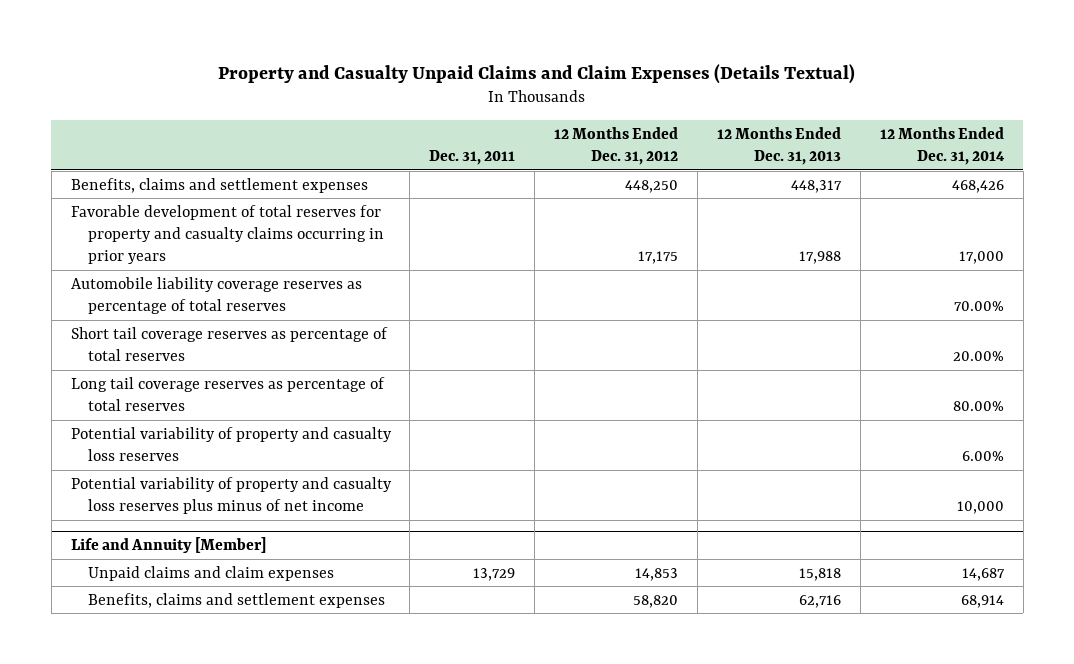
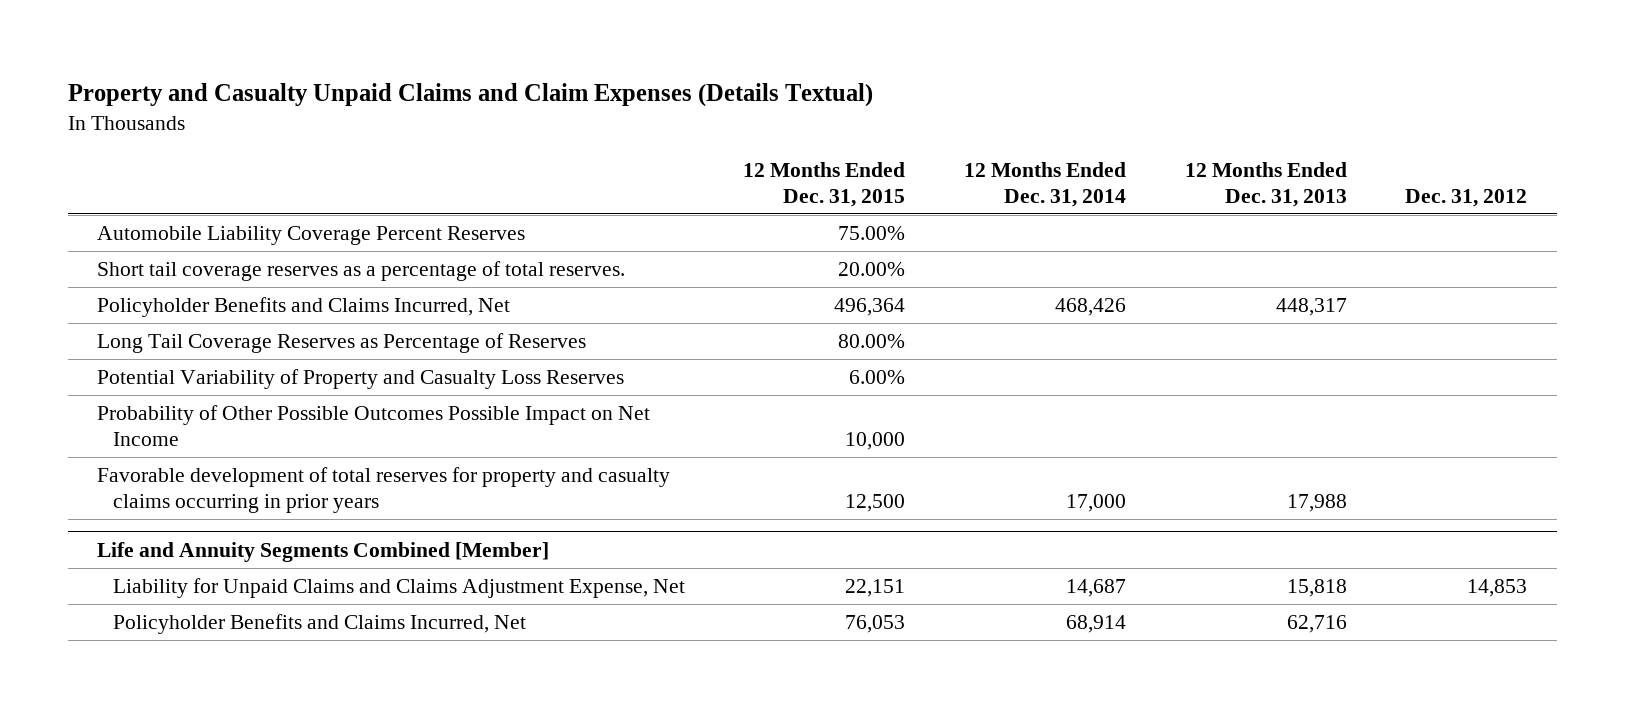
- | Dec. 31, 2011 | 12 Months Ended Dec. 31, 2012 | 12 Months Ended Dec. 31, 2013 | 12 Months Ended Dec. 31, 2014
+ | 12 Months Ended Dec. 31, 2015 | 12 Months Ended Dec. 31, 2014 | 12 Months Ended Dec. 31, 2013 | Dec. 31, 2012
- Benefits, claims and settlement expenses | | 448,250 | 448,317 | 468,426
+ Automobile Liability Coverage Percent Reserves | 75.00% | | |
+ Short tail coverage reserves as a percentage of total reserves. | 20.00% | | |
+ Policyholder Benefits and Claims Incurred, Net | 496,364 | 468,426 | 448,317 |
+ Long Tail Coverage Reserves as Percentage of Reserves | 80.00% | | |
+ Potential Variability of Property and Casualty Loss Reserves | 6.00% | | |
+ Probability of Other Possible Outcomes Possible Impact on Net Income | 10,000 | | |
- Automobile liability coverage reserves as percentage of total reserves | | | | 70.00%
- Short tail coverage reserves as percentage of total reserves | | | | 20.00%
- Long tail coverage reserves as percentage of total reserves | | | | 80.00%
- Potential variability of property and casualty loss reserves | | | | 6.00%
- Potential variability of property and casualty loss reserves plus minus of net income | | | | 10,000
- Life and Annuity [Member]
- Unpaid claims and claim expenses | 13,729 | 14,853 | 15,818 | 14,687
- Benefits, claims and settlement expenses | | 58,820 | 62,716 | 68,914
+ Life and Annuity Segments Combined [Member]
+ Liability for Unpaid Claims and Claims Adjustment Expense, Net | 22,151 | 14,687 | 15,818 | 14,853
+ Policyholder Benefits and Claims Incurred, Net | 76,053 | 68,914 | 62,716 |

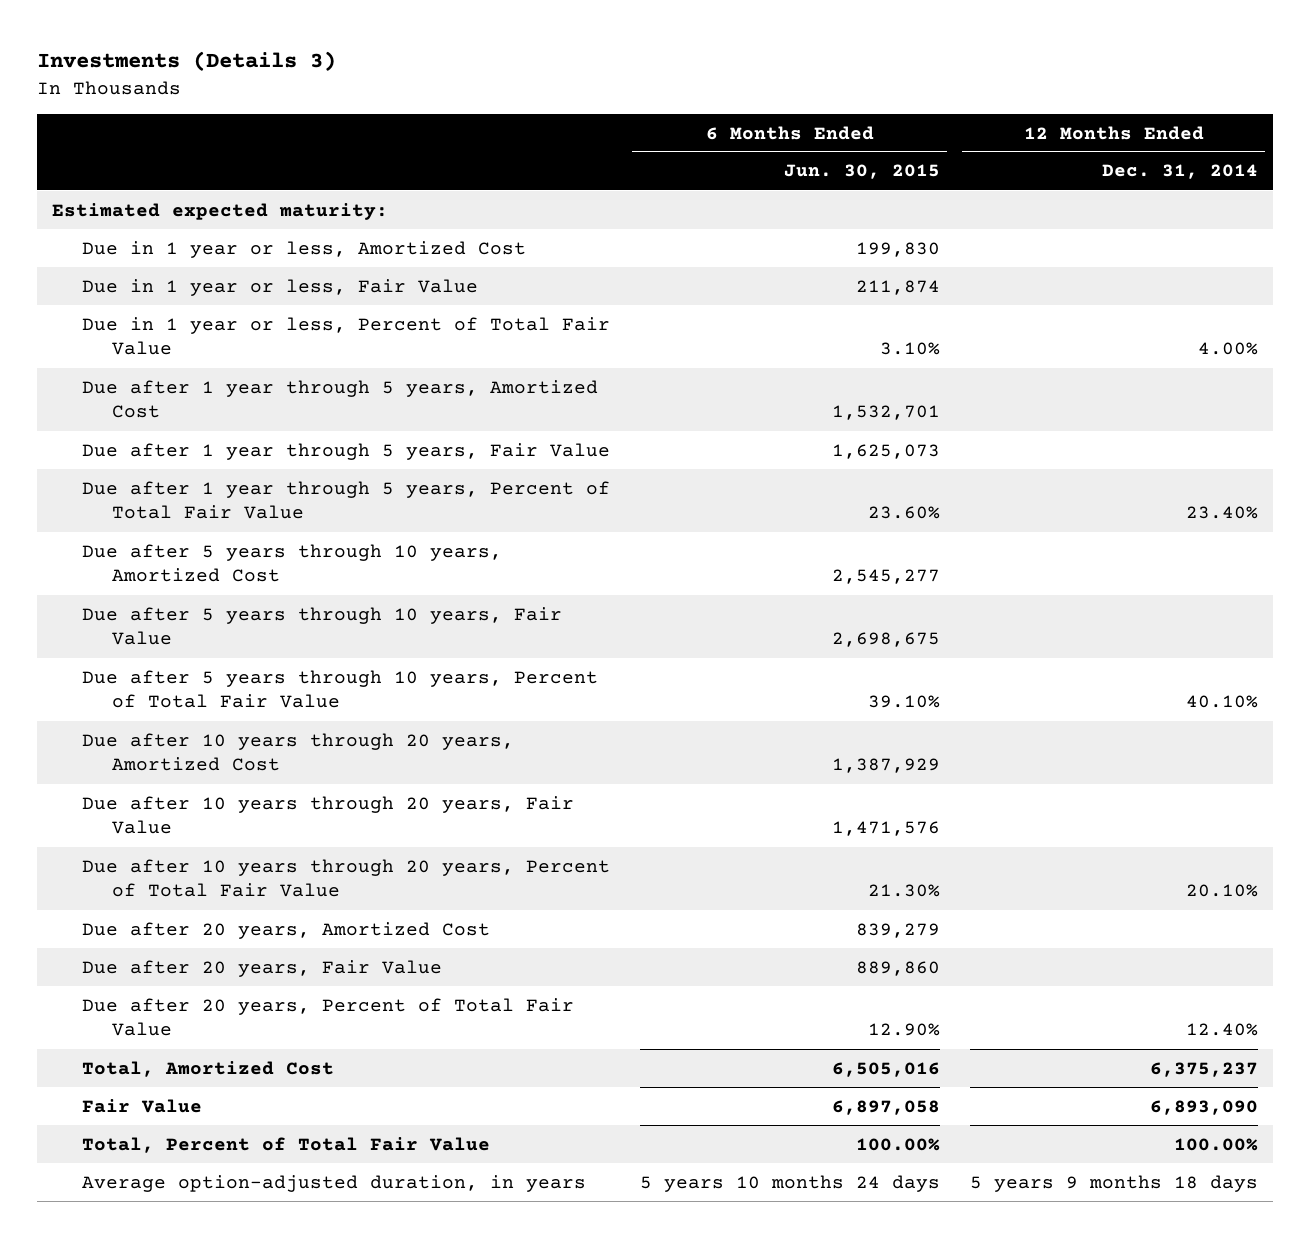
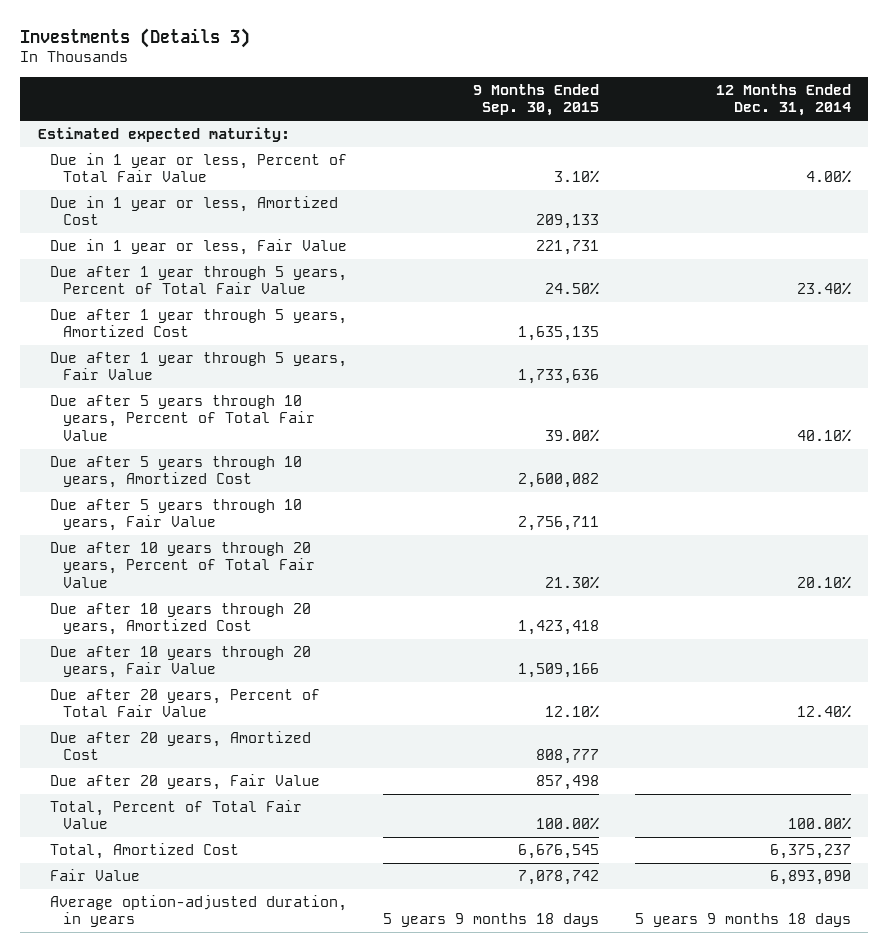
- | 6 Months Ended Jun. 30, 2015 | 12 Months Ended Dec. 31, 2014
+ | 9 Months Ended Sep. 30, 2015 | 12 Months Ended Dec. 31, 2014
moved up: Due in 1 year or less, Percent of Total Fair Value | 3.10% | 4.00%
moved up: Due after 1 year through 5 years, Percent of Total Fair Value | 24.50% | 23.40%
moved up: Due after 5 years through 10 years, Percent of Total Fair Value | 39.00% | 40.10%
moved up: Due after 10 years through 20 years, Percent of Total Fair Value | 21.30% | 20.10%
moved up: Due after 20 years, Percent of Total Fair Value | 12.10% | 12.40%
moved up: Total, Percent of Total Fair Value | 100.00% | 100.00%

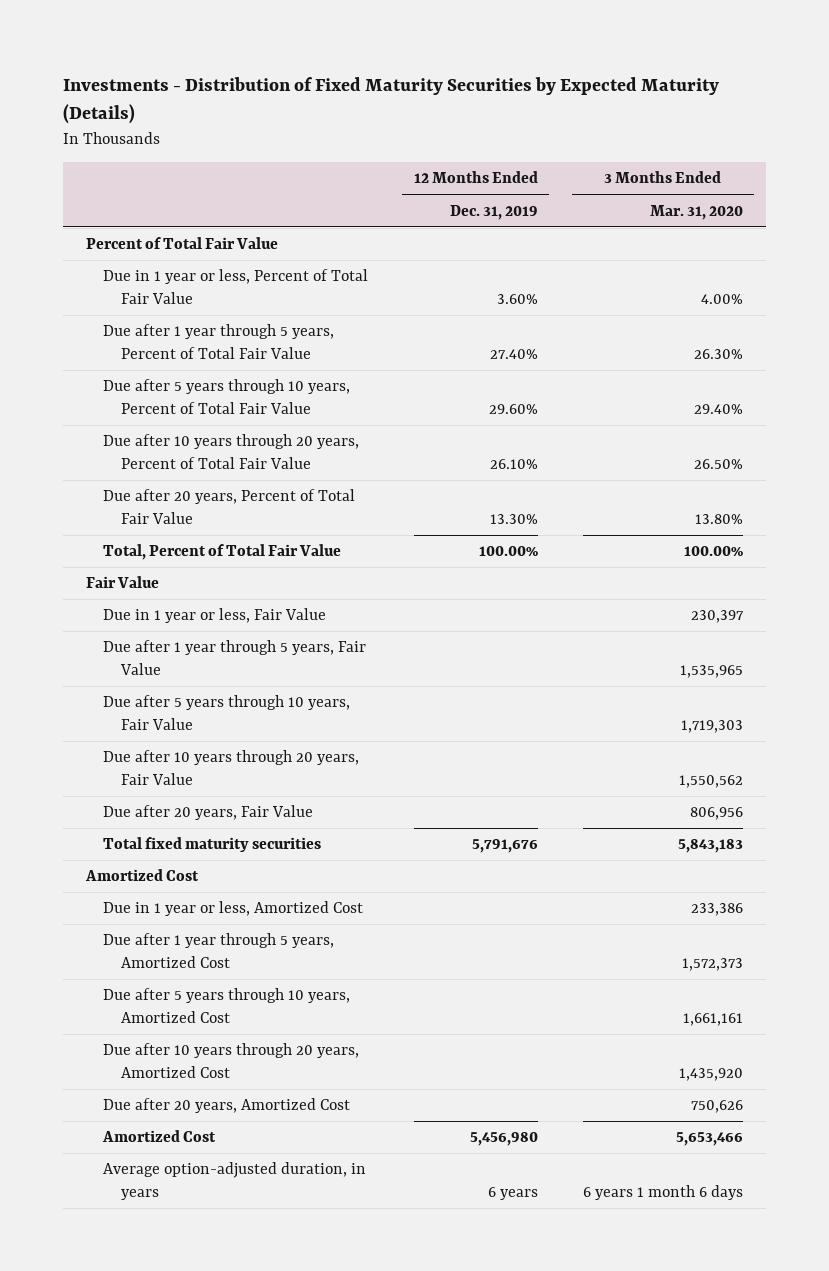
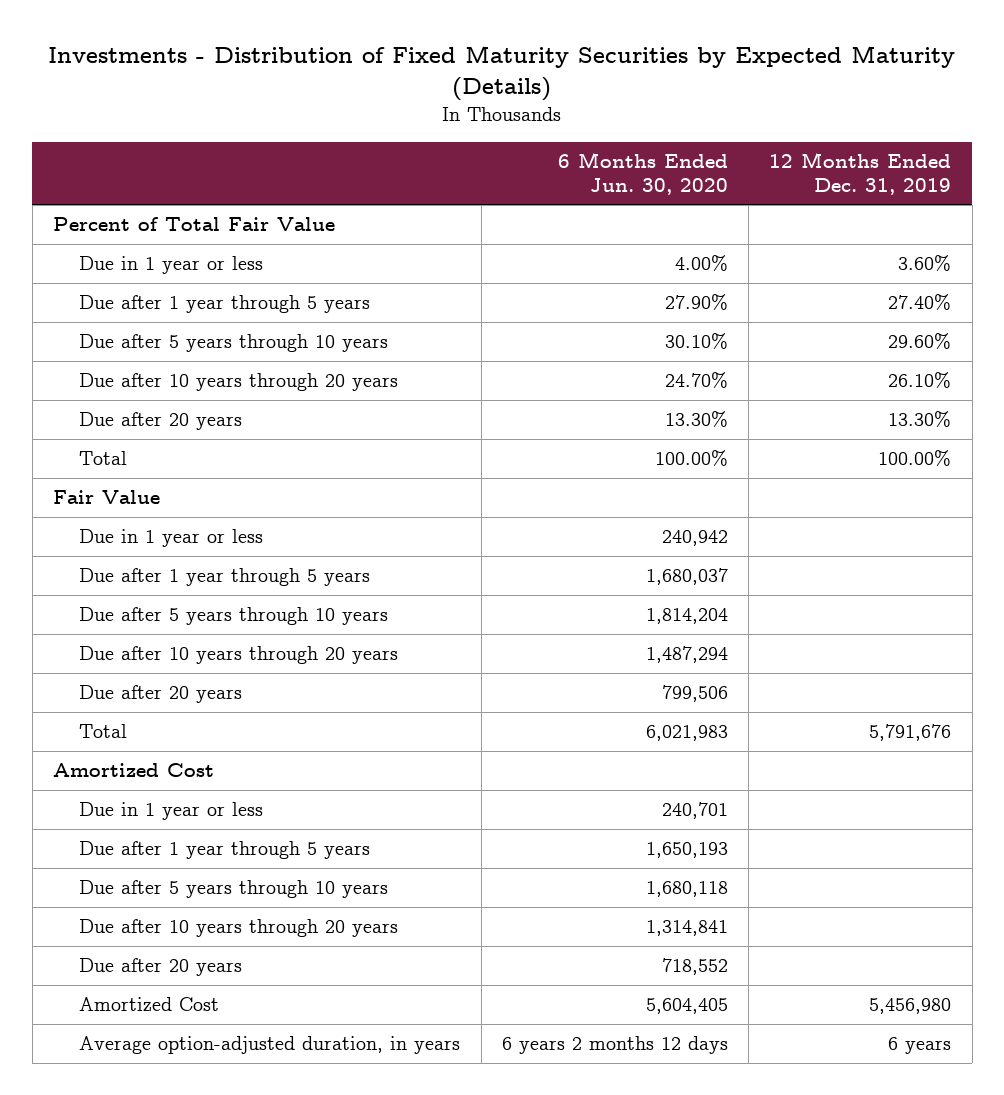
- | 12 Months Ended Dec. 31, 2019 | 3 Months Ended Mar. 31, 2020
+ | 6 Months Ended Jun. 30, 2020 | 12 Months Ended Dec. 31, 2019
- Due in 1 year or less, Percent of Total Fair Value | 3.60% | 4.00%
- Due after 1 year through 5 years, Percent of Total Fair Value | 27.40% | 26.30%
- Due after 5 years through 10 years, Percent of Total Fair Value | 29.60% | 29.40%
- Due after 10 years through 20 years, Percent of Total Fair Value | 26.10% | 26.50%
- Due after 20 years, Percent of Total Fair Value | 13.30% | 13.80%
- Total, Percent of Total Fair Value | 100.00% | 100.00%
+ Due in 1 year or less | 4.00% | 3.60%
+ Due after 1 year through 5 years | 27.90% | 27.40%
+ Due after 5 years through 10 years | 30.10% | 29.60%
+ Due after 10 years through 20 years | 24.70% | 26.10%
+ Due after 20 years | 13.30% | 13.30%
+ Total | 100.00% | 100.00%
- Due in 1 year or less, Fair Value | | 230,397
- Due after 1 year through 5 years, Fair Value | | 1,535,965
- Due after 5 years through 10 years, Fair Value | | 1,719,303
- Due after 10 years through 20 years, Fair Value | | 1,550,562
- Due after 20 years, Fair Value | | 806,956
- Total fixed maturity securities | 5,791,676 | 5,843,183
+ Due in 1 year or less | 240,942 |
+ Due after 1 year through 5 years | 1,680,037 |
+ Due after 5 years through 10 years | 1,814,204 |
+ Due after 10 years through 20 years | 1,487,294 |
+ Due after 20 years | 799,506 |
+ Total | 6,021,983 | 5,791,676
- Due in 1 year or less, Amortized Cost | | 233,386
- Due after 1 year through 5 years, Amortized Cost | | 1,572,373
- Due after 5 years through 10 years, Amortized Cost | | 1,661,161
- Due after 10 years through 20 years, Amortized Cost | | 1,435,920
- Due after 20 years, Amortized Cost | | 750,626
+ Due in 1 year or less | 240,701 |
+ Due after 1 year through 5 years | 1,650,193 |
+ Due after 5 years through 10 years | 1,680,118 |
+ Due after 10 years through 20 years | 1,314,841 |
+ Due after 20 years | 718,552 |

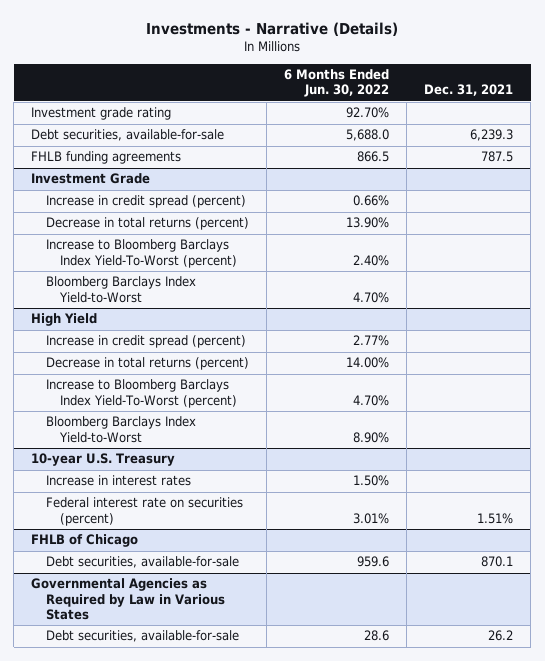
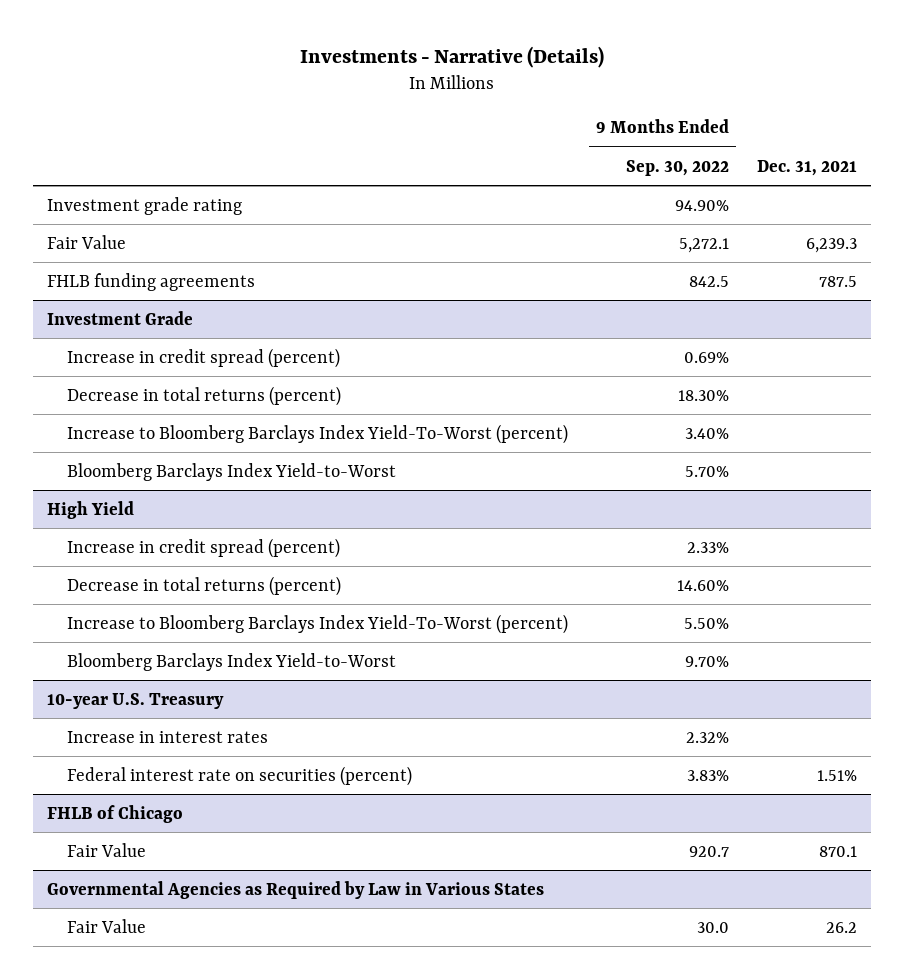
- | 6 Months Ended Jun. 30, 2022 | Dec. 31, 2021
+ | 9 Months Ended Sep. 30, 2022 | Dec. 31, 2021
- Debt securities, available-for-sale | 5,688.0 | 6,239.3
+ Fair Value | 5,272.1 | 6,239.3
@ FHLB of Chicago
- Debt securities, available-for-sale | 959.6 | 870.1
+ Fair Value | 920.7 | 870.1
@ Governmental Agencies as Required by Law in Various States
- Debt securities, available-for-sale | 28.6 | 26.2
+ Fair Value | 30.0 | 26.2

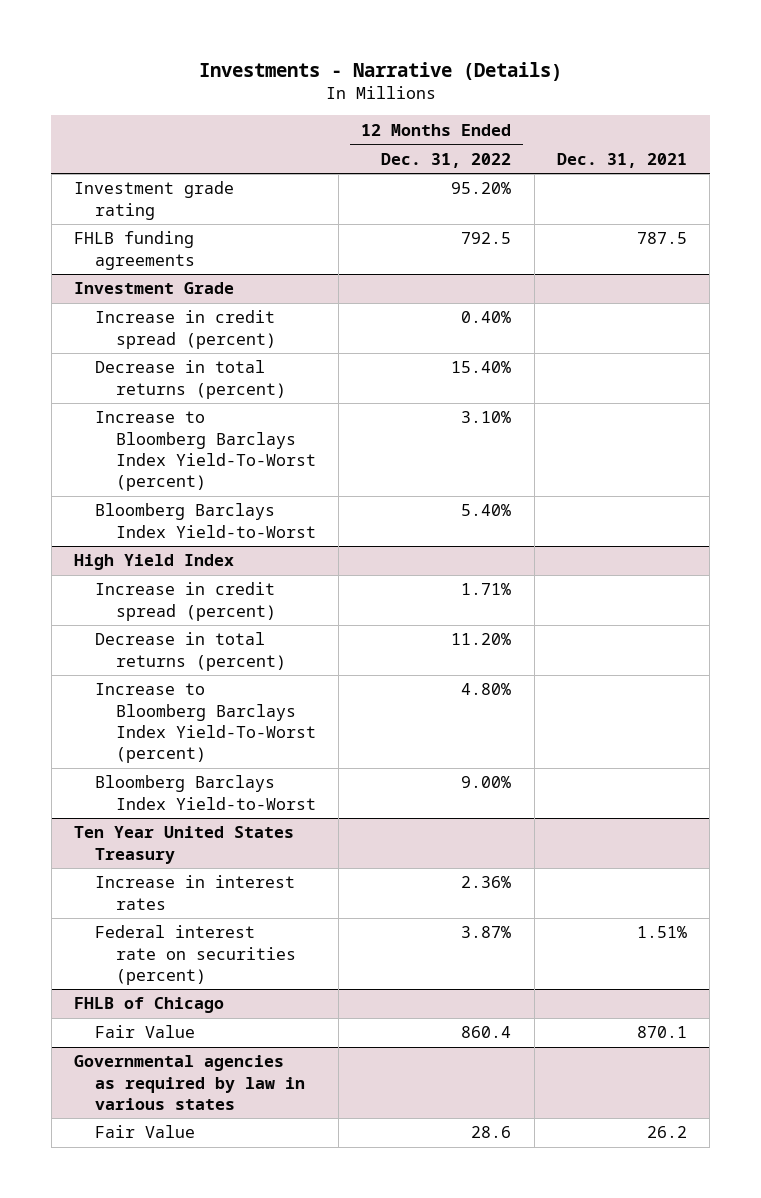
- | 9 Months Ended Sep. 30, 2022 | Dec. 31, 2021
+ | 12 Months Ended Dec. 31, 2022 | Dec. 31, 2021
- Fair Value | 5,272.1 | 6,239.3
- High Yield
+ High Yield Index
- 10-year U.S. Treasury
+ Ten Year United States Treasury
- Governmental Agencies as Required by Law in Various States
+ Governmental agencies as required by law in various states

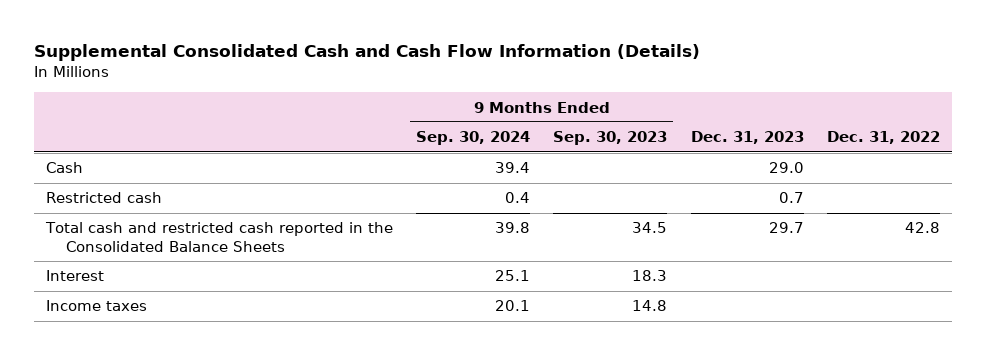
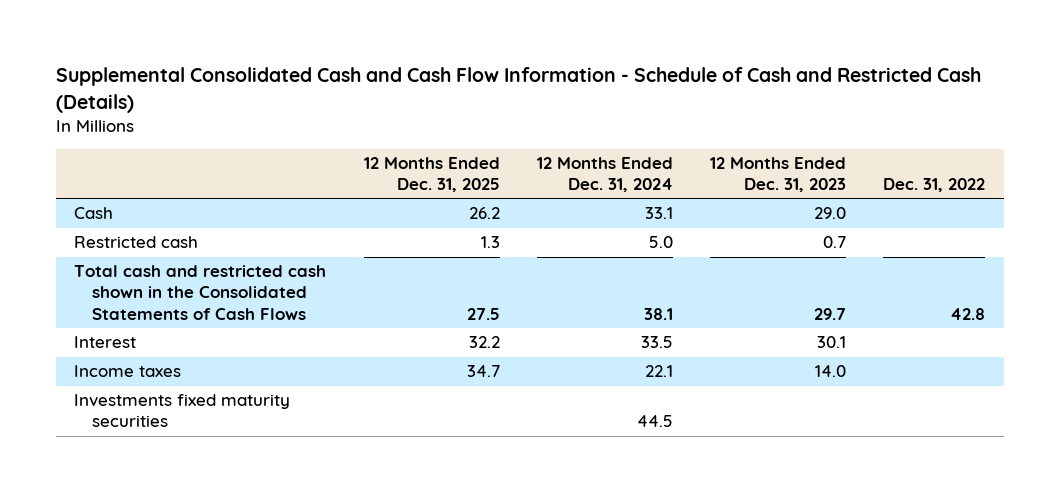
- Supplemental Consolidated Cash and Cash Flow Information (Details)
+ Supplemental Consolidated Cash and Cash Flow Information - Schedule of Cash and Restricted Cash (Details)
- | 9 Months Ended Sep. 30, 2024 | 9 Months Ended Sep. 30, 2023 | Dec. 31, 2023 | Dec. 31, 2022
+ | 12 Months Ended Dec. 31, 2025 | 12 Months Ended Dec. 31, 2024 | 12 Months Ended Dec. 31, 2023 | Dec. 31, 2022
- Total cash and restricted cash reported in the Consolidated Balance Sheets | 39.8 | 34.5 | 29.7 | 42.8
+ Total cash and restricted cash shown in the Consolidated Statements of Cash Flows | 27.5 | 38.1 | 29.7 | 42.8
+ Investments fixed maturity securities | | 44.5 | |

